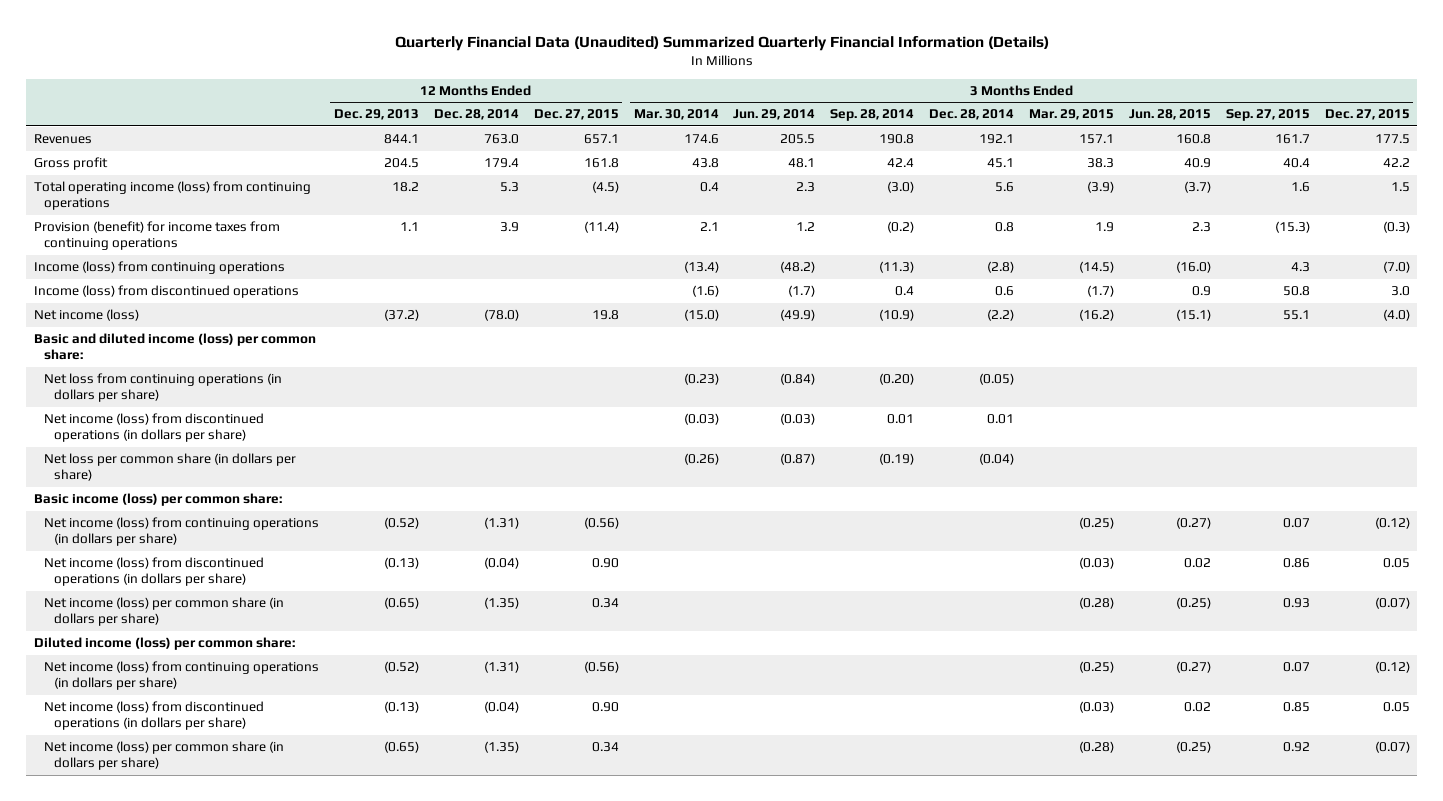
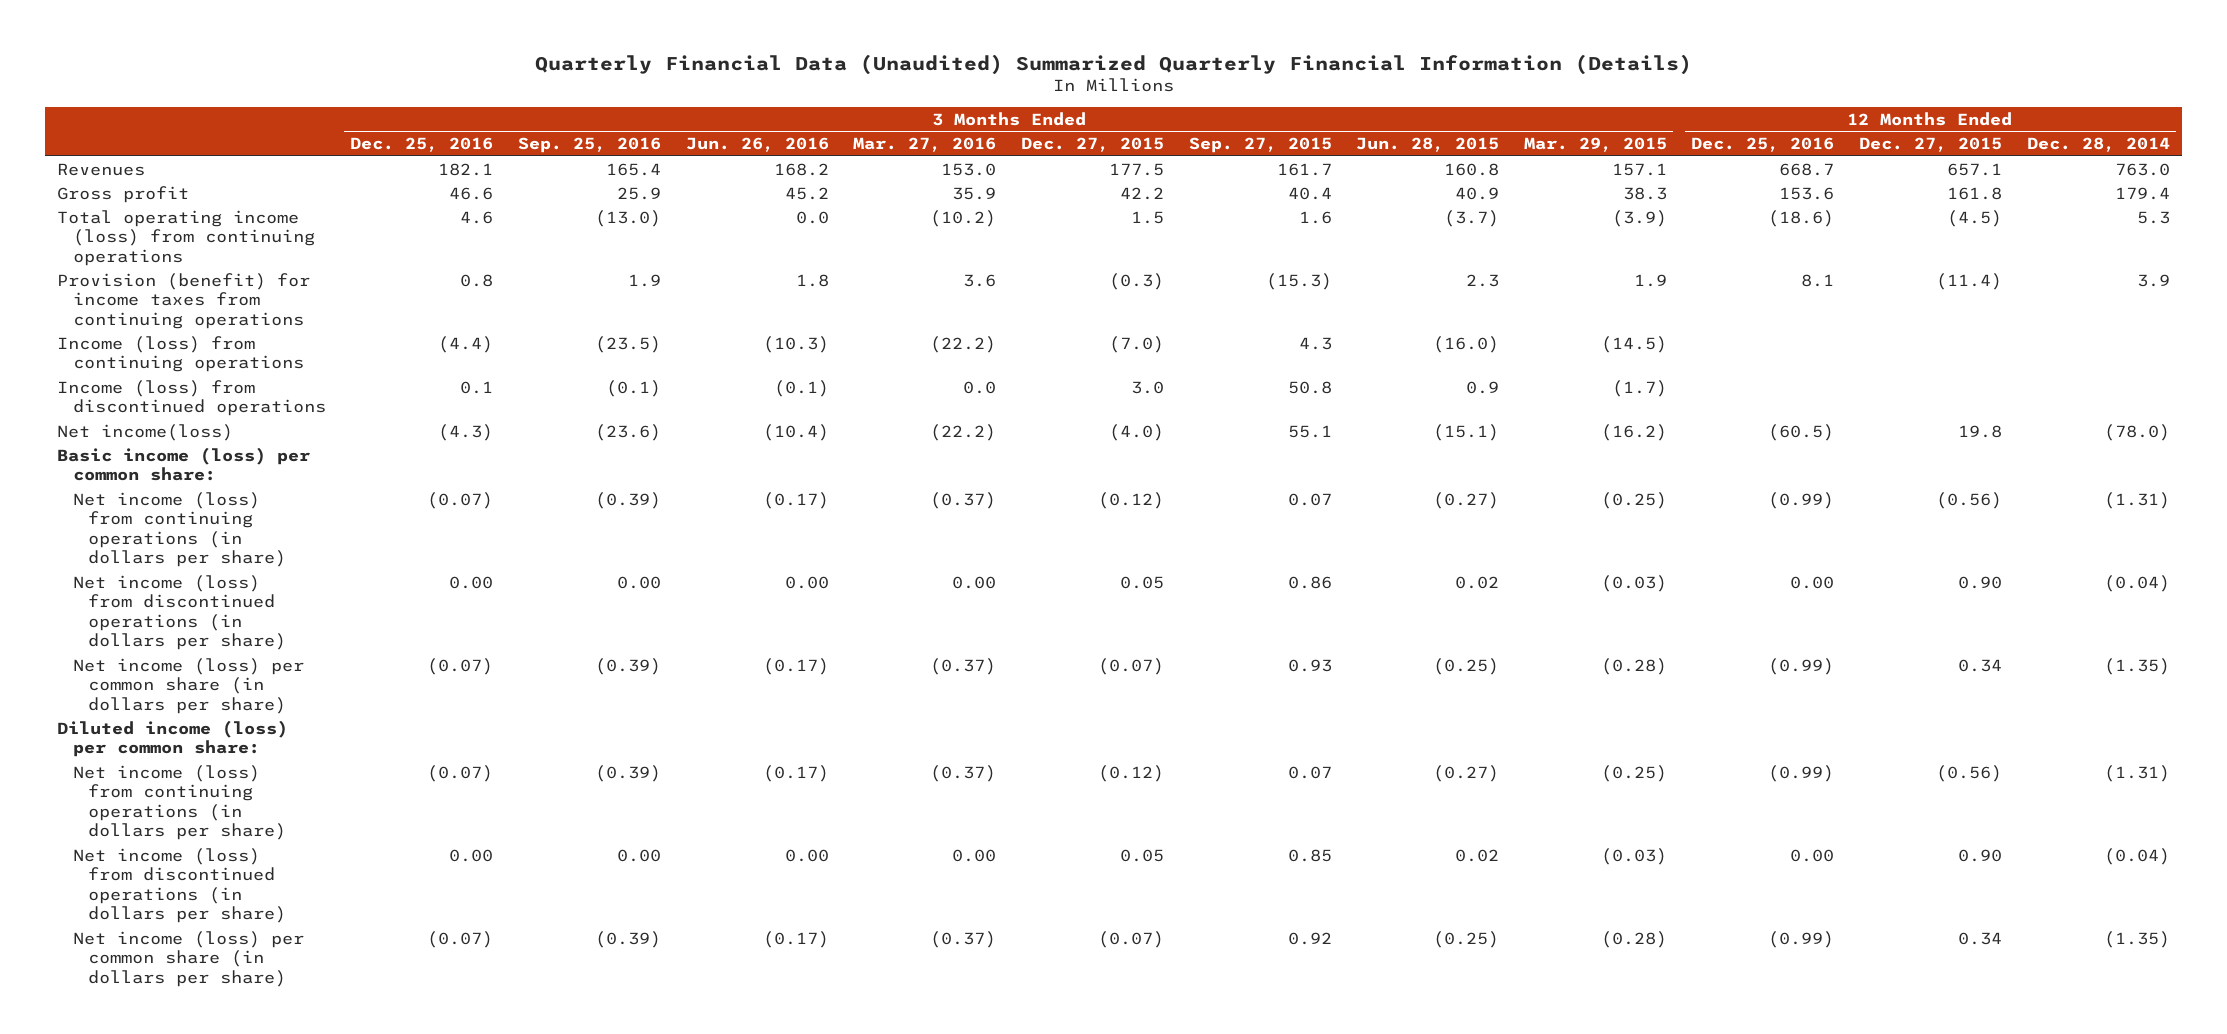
- | 12 Months Ended Dec. 29, 2013 | 12 Months Ended Dec. 28, 2014 | 12 Months Ended Dec. 27, 2015 | 3 Months Ended Mar. 30, 2014 | 3 Months Ended Jun. 29, 2014 | 3 Months Ended Sep. 28, 2014 | 3 Months Ended Dec. 28, 2014 | 3 Months Ended Mar. 29, 2015 | 3 Months Ended Jun. 28, 2015 | 3 Months Ended Sep. 27, 2015 | 3 Months Ended Dec. 27, 2015
+ | 3 Months Ended Dec. 25, 2016 | 3 Months Ended Sep. 25, 2016 | 3 Months Ended Jun. 26, 2016 | 3 Months Ended Mar. 27, 2016 | 3 Months Ended Dec. 27, 2015 | 3 Months Ended Sep. 27, 2015 | 3 Months Ended Jun. 28, 2015 | 3 Months Ended Mar. 29, 2015 | 12 Months Ended Dec. 25, 2016 | 12 Months Ended Dec. 27, 2015 | 12 Months Ended Dec. 28, 2014
- Net income (loss) | (37.2) | (78.0) | 19.8 | (15.0) | (49.9) | (10.9) | (2.2) | (16.2) | (15.1) | 55.1 | (4.0)
- Basic and diluted income (loss) per common share:
- Net loss from continuing operations (in dollars per share) | | | | (0.23) | (0.84) | (0.20) | (0.05) | | | |
- Net income (loss) from discontinued operations (in dollars per share) | | | | (0.03) | (0.03) | 0.01 | 0.01 | | | |
- Net loss per common share (in dollars per share) | | | | (0.26) | (0.87) | (0.19) | (0.04) | | | |
+ Net income(loss) | (4.3) | (23.6) | (10.4) | (22.2) | (4.0) | 55.1 | (15.1) | (16.2) | (60.5) | 19.8 | (78.0)

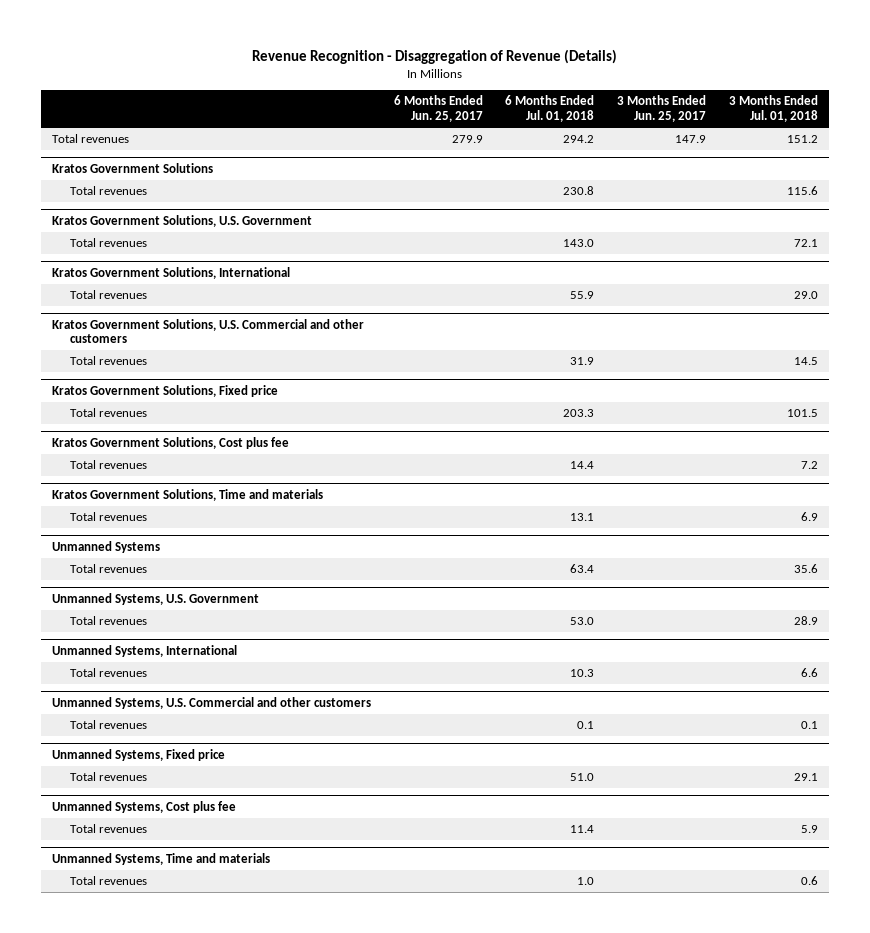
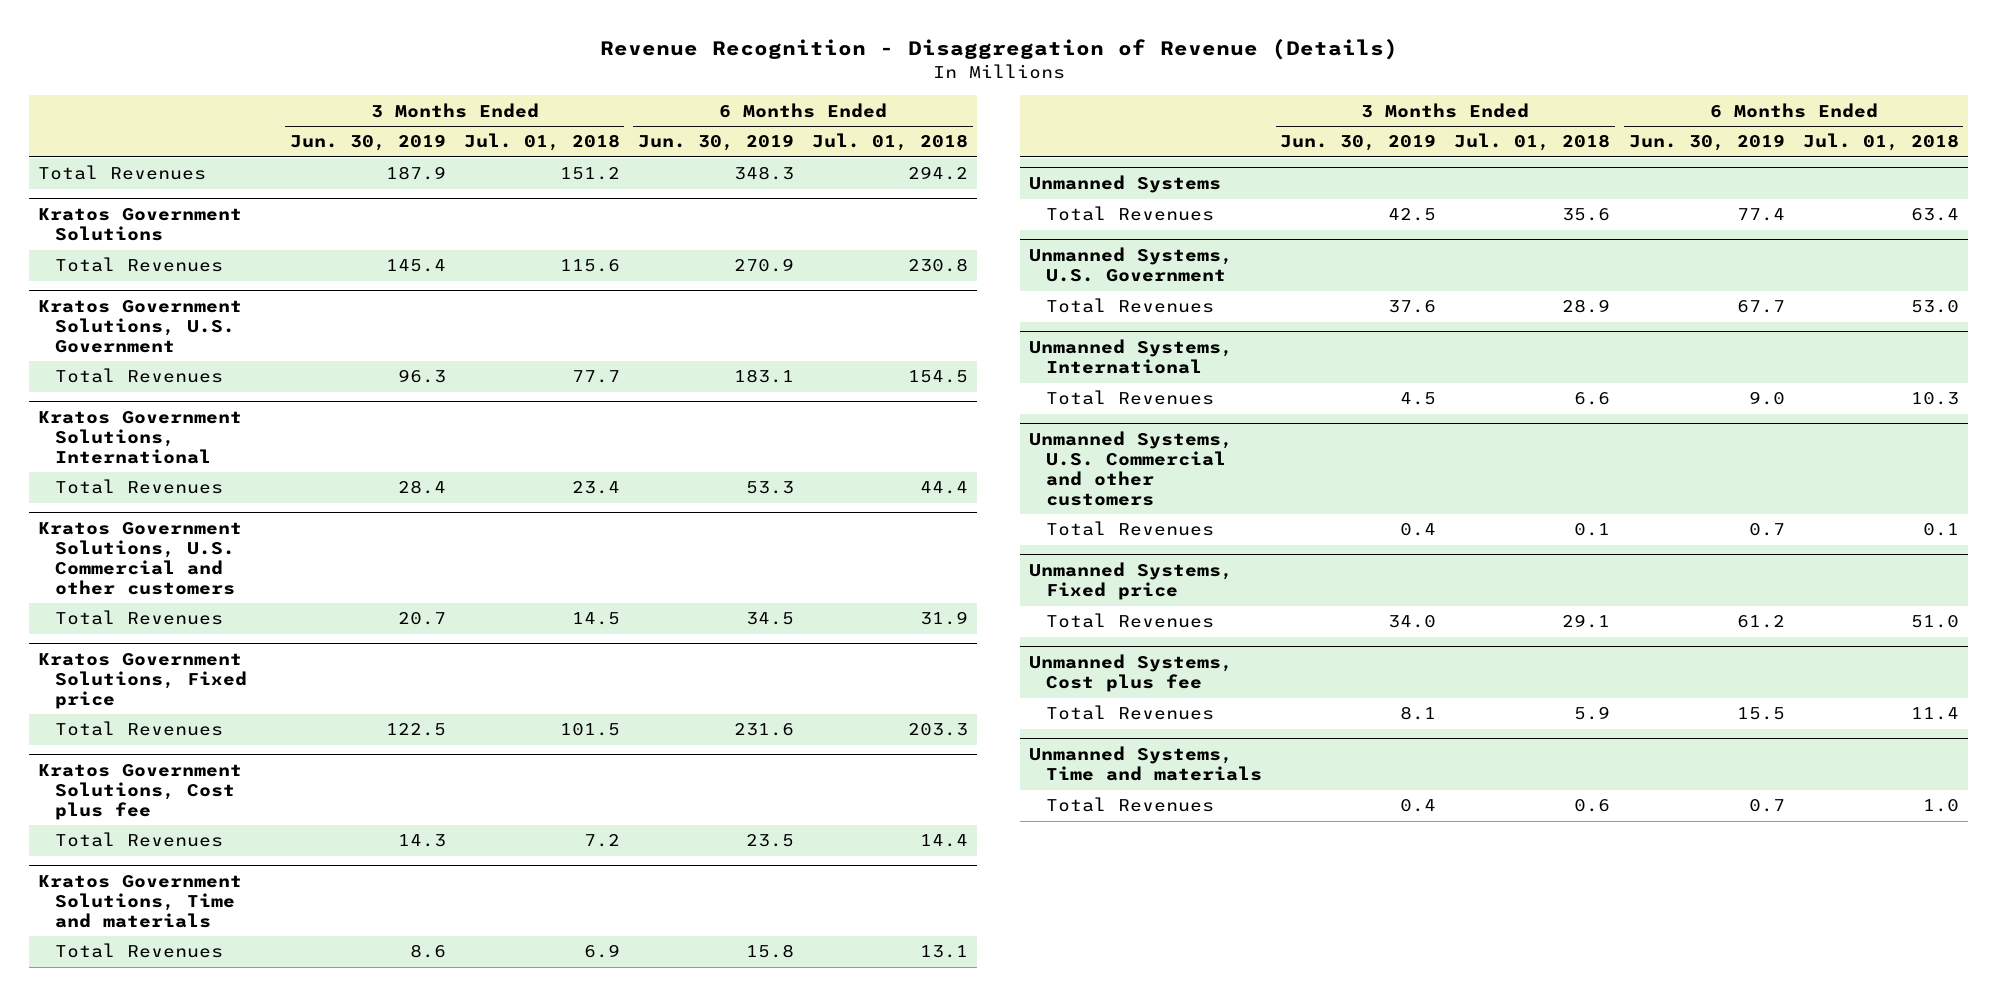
- | 6 Months Ended Jun. 25, 2017 | 6 Months Ended Jul. 01, 2018 | 3 Months Ended Jun. 25, 2017 | 3 Months Ended Jul. 01, 2018
+ | 3 Months Ended Jun. 30, 2019 | 3 Months Ended Jul. 01, 2018 | 6 Months Ended Jun. 30, 2019 | 6 Months Ended Jul. 01, 2018
- Total revenues | 279.9 | 294.2 | 147.9 | 151.2
+ Total Revenues | 187.9 | 151.2 | 348.3 | 294.2
@ Kratos Government Solutions
- Total revenues | | 230.8 | | 115.6
+ Total Revenues | 145.4 | 115.6 | 270.9 | 230.8
@ Kratos Government Solutions, U.S. Government
- Total revenues | | 143.0 | | 72.1
+ Total Revenues | 96.3 | 77.7 | 183.1 | 154.5
@ Kratos Government Solutions, International
- Total revenues | | 55.9 | | 29.0
+ Total Revenues | 28.4 | 23.4 | 53.3 | 44.4
@ Kratos Government Solutions, U.S. Commercial and other customers
- Total revenues | | 31.9 | | 14.5
+ Total Revenues | 20.7 | 14.5 | 34.5 | 31.9
@ Kratos Government Solutions, Fixed price
- Total revenues | | 203.3 | | 101.5
+ Total Revenues | 122.5 | 101.5 | 231.6 | 203.3
@ Kratos Government Solutions, Cost plus fee
- Total revenues | | 14.4 | | 7.2
+ Total Revenues | 14.3 | 7.2 | 23.5 | 14.4
@ Kratos Government Solutions, Time and materials
- Total revenues | | 13.1 | | 6.9
+ Total Revenues | 8.6 | 6.9 | 15.8 | 13.1
@ Unmanned Systems
- Total revenues | | 63.4 | | 35.6
+ Total Revenues | 42.5 | 35.6 | 77.4 | 63.4
@ Unmanned Systems, U.S. Government
- Total revenues | | 53.0 | | 28.9
+ Total Revenues | 37.6 | 28.9 | 67.7 | 53.0
@ Unmanned Systems, International
- Total revenues | | 10.3 | | 6.6
+ Total Revenues | 4.5 | 6.6 | 9.0 | 10.3
@ Unmanned Systems, U.S. Commercial and other customers
- Total revenues | | 0.1 | | 0.1
+ Total Revenues | 0.4 | 0.1 | 0.7 | 0.1
@ Unmanned Systems, Fixed price
- Total revenues | | 51.0 | | 29.1
+ Total Revenues | 34.0 | 29.1 | 61.2 | 51.0
@ Unmanned Systems, Cost plus fee
- Total revenues | | 11.4 | | 5.9
+ Total Revenues | 8.1 | 5.9 | 15.5 | 11.4
@ Unmanned Systems, Time and materials
- Total revenues | | 1.0 | | 0.6
+ Total Revenues | 0.4 | 0.6 | 0.7 | 1.0

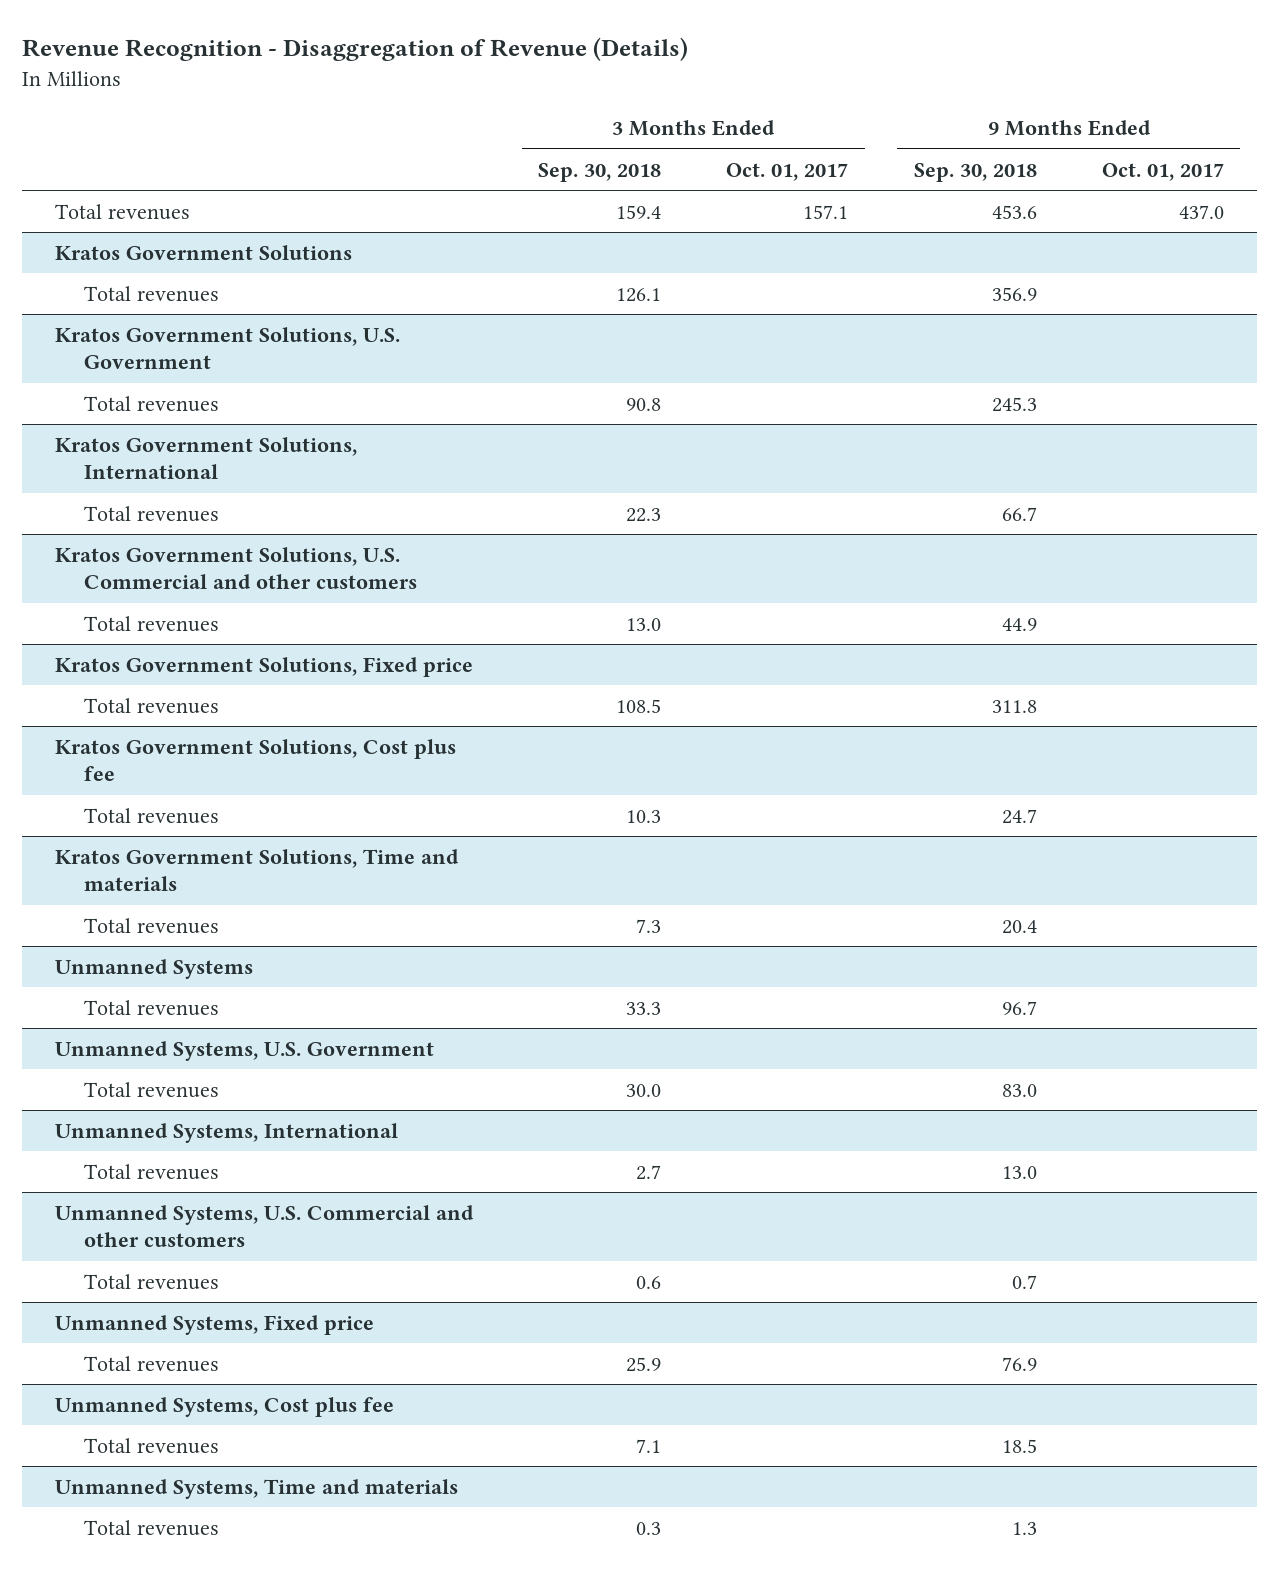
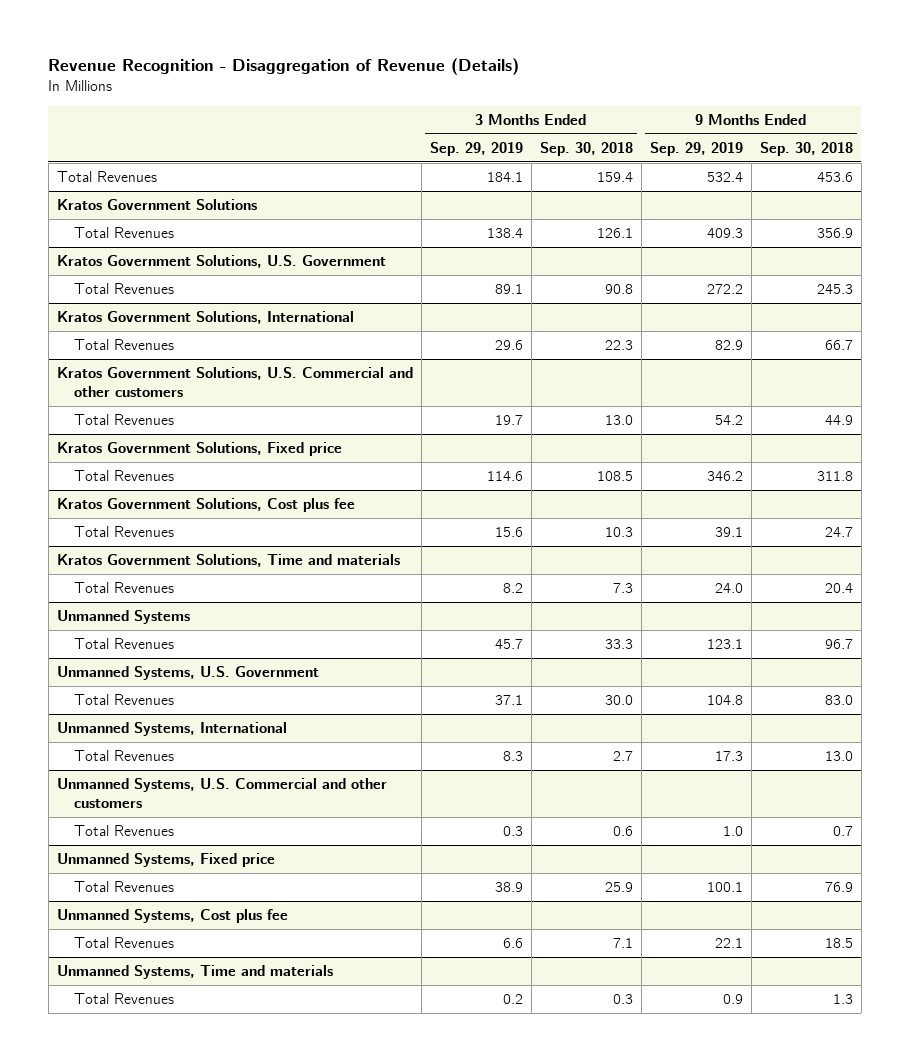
- | 3 Months Ended Sep. 30, 2018 | 3 Months Ended Oct. 01, 2017 | 9 Months Ended Sep. 30, 2018 | 9 Months Ended Oct. 01, 2017
+ | 3 Months Ended Sep. 29, 2019 | 3 Months Ended Sep. 30, 2018 | 9 Months Ended Sep. 29, 2019 | 9 Months Ended Sep. 30, 2018
- Total revenues | 159.4 | 157.1 | 453.6 | 437.0
+ Total Revenues | 184.1 | 159.4 | 532.4 | 453.6
@ Kratos Government Solutions
- Total revenues | 126.1 | | 356.9 |
+ Total Revenues | 138.4 | 126.1 | 409.3 | 356.9
@ Kratos Government Solutions, U.S. Government
- Total revenues | 90.8 | | 245.3 |
+ Total Revenues | 89.1 | 90.8 | 272.2 | 245.3
@ Kratos Government Solutions, International
- Total revenues | 22.3 | | 66.7 |
+ Total Revenues | 29.6 | 22.3 | 82.9 | 66.7
@ Kratos Government Solutions, U.S. Commercial and other customers
- Total revenues | 13.0 | | 44.9 |
+ Total Revenues | 19.7 | 13.0 | 54.2 | 44.9
@ Kratos Government Solutions, Fixed price
- Total revenues | 108.5 | | 311.8 |
+ Total Revenues | 114.6 | 108.5 | 346.2 | 311.8
@ Kratos Government Solutions, Cost plus fee
- Total revenues | 10.3 | | 24.7 |
+ Total Revenues | 15.6 | 10.3 | 39.1 | 24.7
@ Kratos Government Solutions, Time and materials
- Total revenues | 7.3 | | 20.4 |
+ Total Revenues | 8.2 | 7.3 | 24.0 | 20.4
@ Unmanned Systems
- Total revenues | 33.3 | | 96.7 |
+ Total Revenues | 45.7 | 33.3 | 123.1 | 96.7
@ Unmanned Systems, U.S. Government
- Total revenues | 30.0 | | 83.0 |
+ Total Revenues | 37.1 | 30.0 | 104.8 | 83.0
@ Unmanned Systems, International
- Total revenues | 2.7 | | 13.0 |
+ Total Revenues | 8.3 | 2.7 | 17.3 | 13.0
@ Unmanned Systems, U.S. Commercial and other customers
- Total revenues | 0.6 | | 0.7 |
+ Total Revenues | 0.3 | 0.6 | 1.0 | 0.7
@ Unmanned Systems, Fixed price
- Total revenues | 25.9 | | 76.9 |
+ Total Revenues | 38.9 | 25.9 | 100.1 | 76.9
@ Unmanned Systems, Cost plus fee
- Total revenues | 7.1 | | 18.5 |
+ Total Revenues | 6.6 | 7.1 | 22.1 | 18.5
@ Unmanned Systems, Time and materials
- Total revenues | 0.3 | | 1.3 |
+ Total Revenues | 0.2 | 0.3 | 0.9 | 1.3

